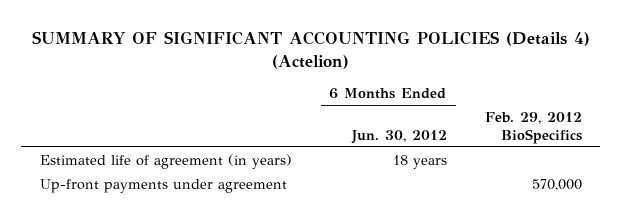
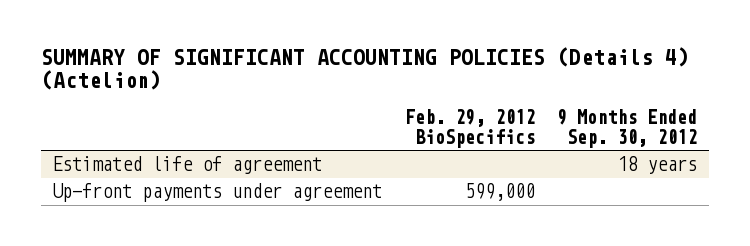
- | 6 Months Ended Jun. 30, 2012 | Feb. 29, 2012 BioSpecifics
+ | Feb. 29, 2012 BioSpecifics | 9 Months Ended Sep. 30, 2012
- Estimated life of agreement (in years) | 18 years |
- Up-front payments under agreement | | 570,000
+ Estimated life of agreement | | 18 years
+ Up-front payments under agreement | 599,000 |

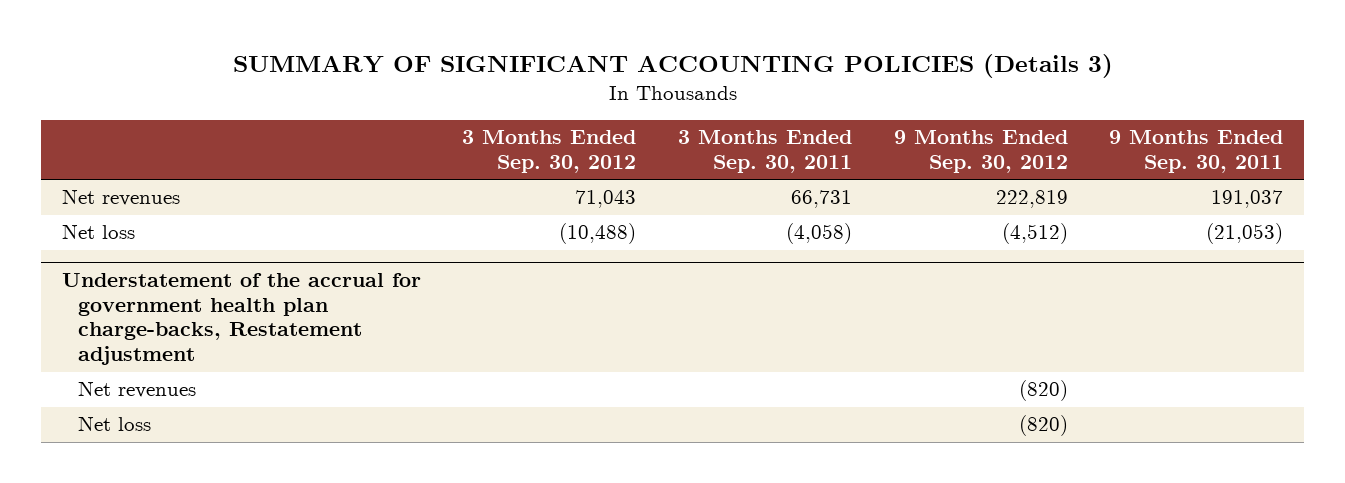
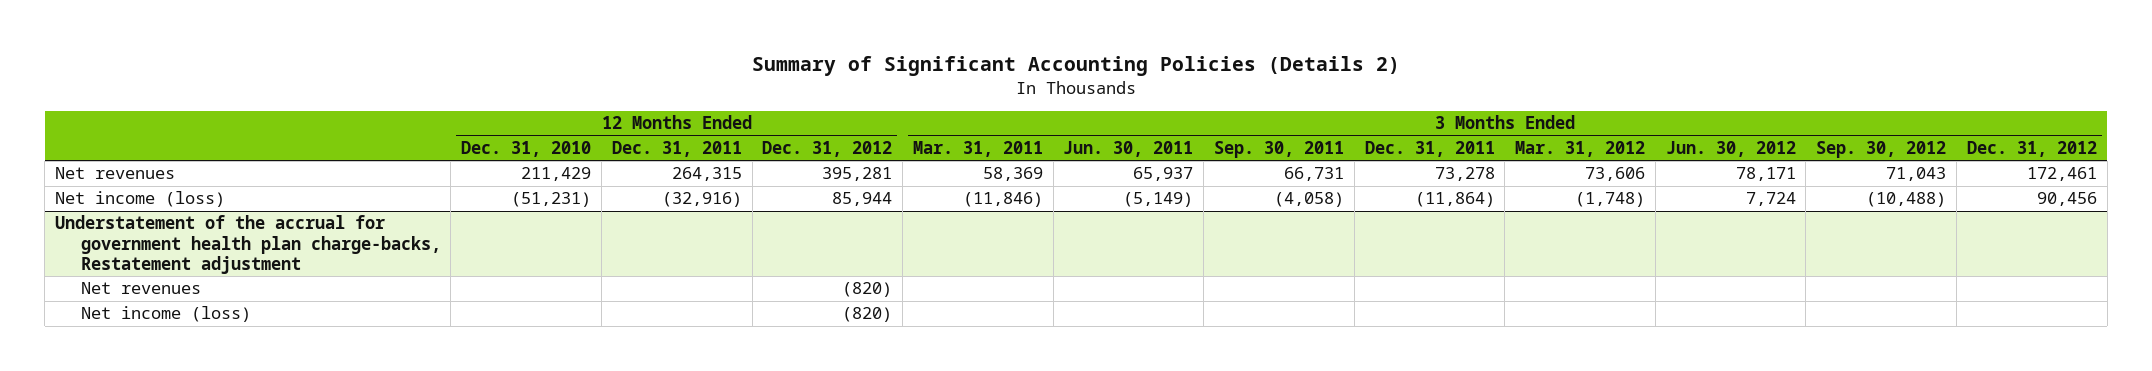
- SUMMARY OF SIGNIFICANT ACCOUNTING POLICIES (Details 3)
+ Summary of Significant Accounting Policies (Details 2)
- | 3 Months Ended Sep. 30, 2012 | 3 Months Ended Sep. 30, 2011 | 9 Months Ended Sep. 30, 2012 | 9 Months Ended Sep. 30, 2011
+ | 12 Months Ended Dec. 31, 2010 | 12 Months Ended Dec. 31, 2011 | 12 Months Ended Dec. 31, 2012 | 3 Months Ended Mar. 31, 2011 | 3 Months Ended Jun. 30, 2011 | 3 Months Ended Sep. 30, 2011 | 3 Months Ended Dec. 31, 2011 | 3 Months Ended Mar. 31, 2012 | 3 Months Ended Jun. 30, 2012 | 3 Months Ended Sep. 30, 2012 | 3 Months Ended Dec. 31, 2012
- Net loss | (10,488) | (4,058) | (4,512) | (21,053)
+ Net income (loss) | (51,231) | (32,916) | 85,944 | (11,846) | (5,149) | (4,058) | (11,864) | (1,748) | 7,724 | (10,488) | 90,456
@ Understatement of the accrual for government health plan charge-backs, Restatement adjustment
- Net loss | | | (820) |
+ Net income (loss) | | | (820) | | | | | | | |

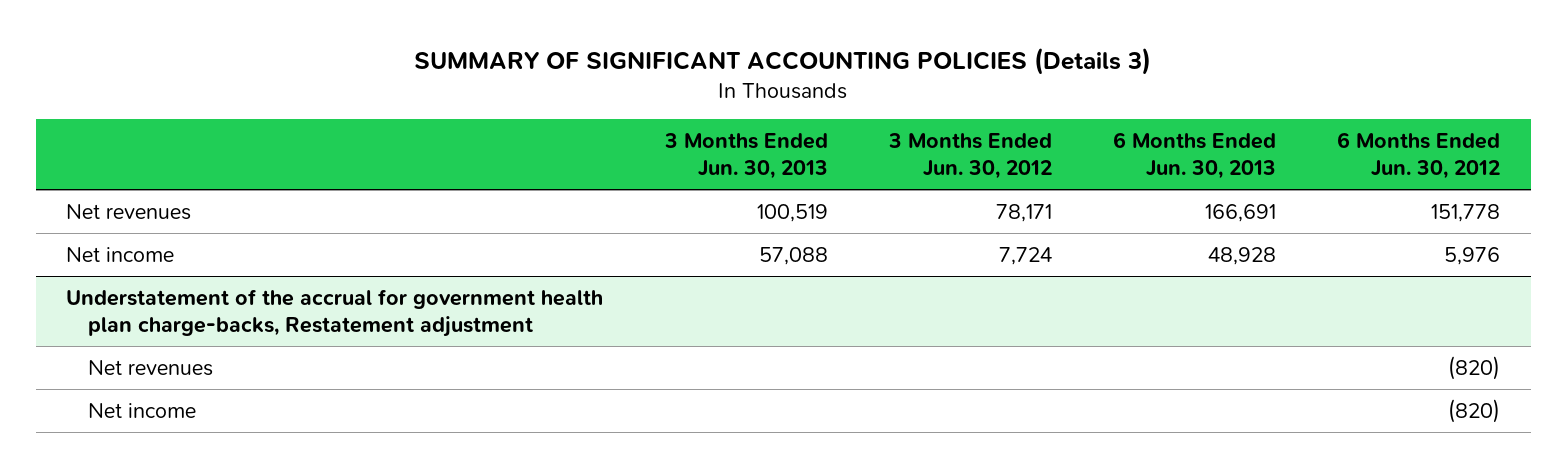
- Summary of Significant Accounting Policies (Details 2)
+ SUMMARY OF SIGNIFICANT ACCOUNTING POLICIES (Details 3)
- | 12 Months Ended Dec. 31, 2010 | 12 Months Ended Dec. 31, 2011 | 12 Months Ended Dec. 31, 2012 | 3 Months Ended Mar. 31, 2011 | 3 Months Ended Jun. 30, 2011 | 3 Months Ended Sep. 30, 2011 | 3 Months Ended Dec. 31, 2011 | 3 Months Ended Mar. 31, 2012 | 3 Months Ended Jun. 30, 2012 | 3 Months Ended Sep. 30, 2012 | 3 Months Ended Dec. 31, 2012
+ | 3 Months Ended Jun. 30, 2013 | 3 Months Ended Jun. 30, 2012 | 6 Months Ended Jun. 30, 2013 | 6 Months Ended Jun. 30, 2012
- Net income (loss) | (51,231) | (32,916) | 85,944 | (11,846) | (5,149) | (4,058) | (11,864) | (1,748) | 7,724 | (10,488) | 90,456
+ Net income | 57,088 | 7,724 | 48,928 | 5,976
@ Understatement of the accrual for government health plan charge-backs, Restatement adjustment
- Net income (loss) | | | (820) | | | | | | | |
+ Net income | | | | (820)

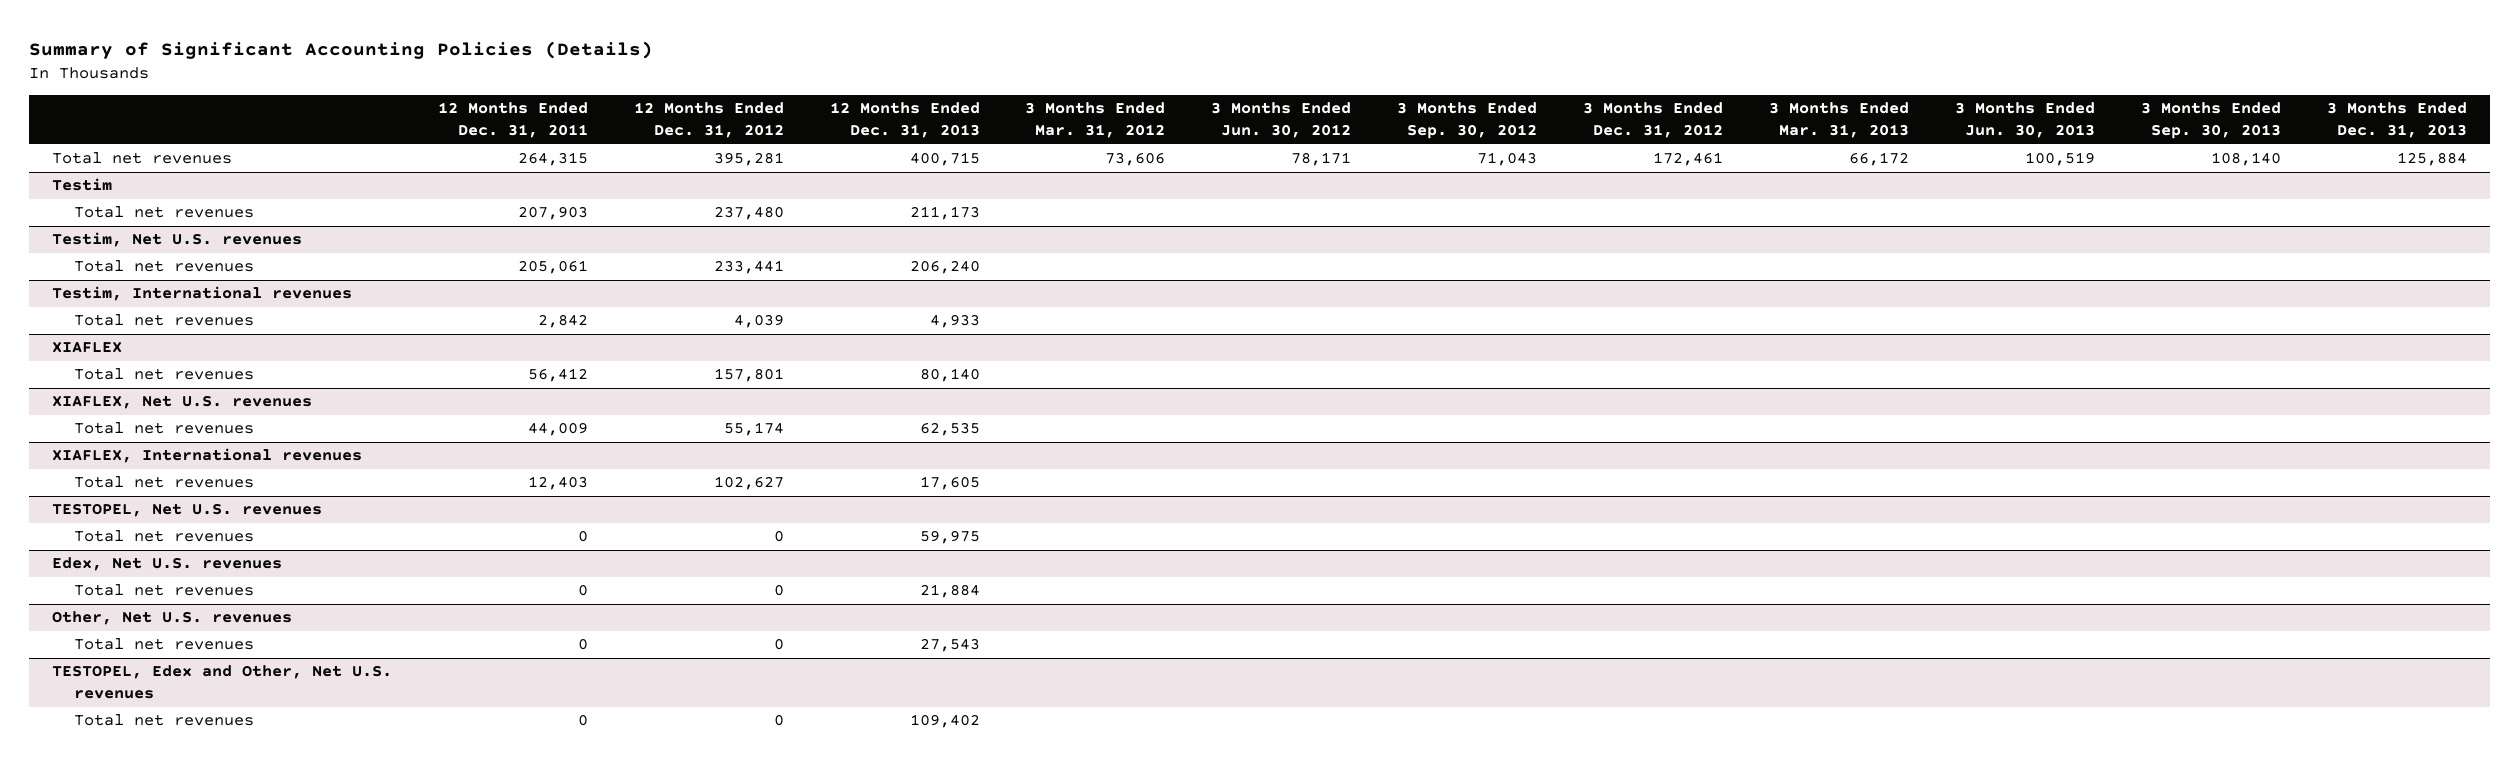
- SUMMARY OF SIGNIFICANT ACCOUNTING POLICIES (Details 3)
+ Summary of Significant Accounting Policies (Details)
- | 3 Months Ended Jun. 30, 2013 | 3 Months Ended Jun. 30, 2012 | 6 Months Ended Jun. 30, 2013 | 6 Months Ended Jun. 30, 2012
+ | 12 Months Ended Dec. 31, 2011 | 12 Months Ended Dec. 31, 2012 | 12 Months Ended Dec. 31, 2013 | 3 Months Ended Mar. 31, 2012 | 3 Months Ended Jun. 30, 2012 | 3 Months Ended Sep. 30, 2012 | 3 Months Ended Dec. 31, 2012 | 3 Months Ended Mar. 31, 2013 | 3 Months Ended Jun. 30, 2013 | 3 Months Ended Sep. 30, 2013 | 3 Months Ended Dec. 31, 2013
- Net revenues | 100,519 | 78,171 | 166,691 | 151,778
- Net income | 57,088 | 7,724 | 48,928 | 5,976
- Understatement of the accrual for government health plan charge-backs, Restatement adjustment
- Net revenues | | | | (820)
- Net income | | | | (820)
+ Total net revenues | 264,315 | 395,281 | 400,715 | 73,606 | 78,171 | 71,043 | 172,461 | 66,172 | 100,519 | 108,140 | 125,884
+ Testim
+ Total net revenues | 207,903 | 237,480 | 211,173 | | | | | | | |
+ Testim, Net U.S. revenues
+ Total net revenues | 205,061 | 233,441 | 206,240 | | | | | | | |
+ Testim, International revenues
+ Total net revenues | 2,842 | 4,039 | 4,933 | | | | | | | |
+ XIAFLEX
+ Total net revenues | 56,412 | 157,801 | 80,140 | | | | | | | |
+ XIAFLEX, Net U.S. revenues
+ Total net revenues | 44,009 | 55,174 | 62,535 | | | | | | | |
+ XIAFLEX, International revenues
+ Total net revenues | 12,403 | 102,627 | 17,605 | | | | | | | |
+ TESTOPEL, Net U.S. revenues
+ Total net revenues | 0 | 0 | 59,975 | | | | | | | |
+ Edex, Net U.S. revenues
+ Total net revenues | 0 | 0 | 21,884 | | | | | | | |
+ Other, Net U.S. revenues
+ Total net revenues | 0 | 0 | 27,543 | | | | | | | |
+ TESTOPEL, Edex and Other, Net U.S. revenues
+ Total net revenues | 0 | 0 | 109,402 | | | | | | | |

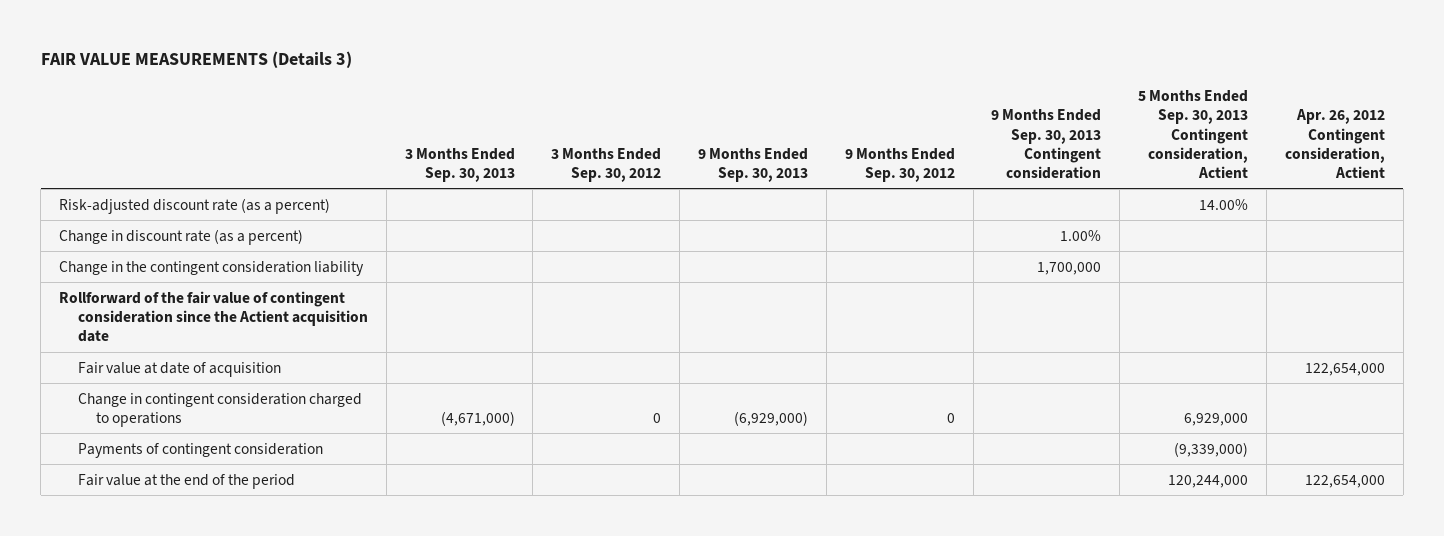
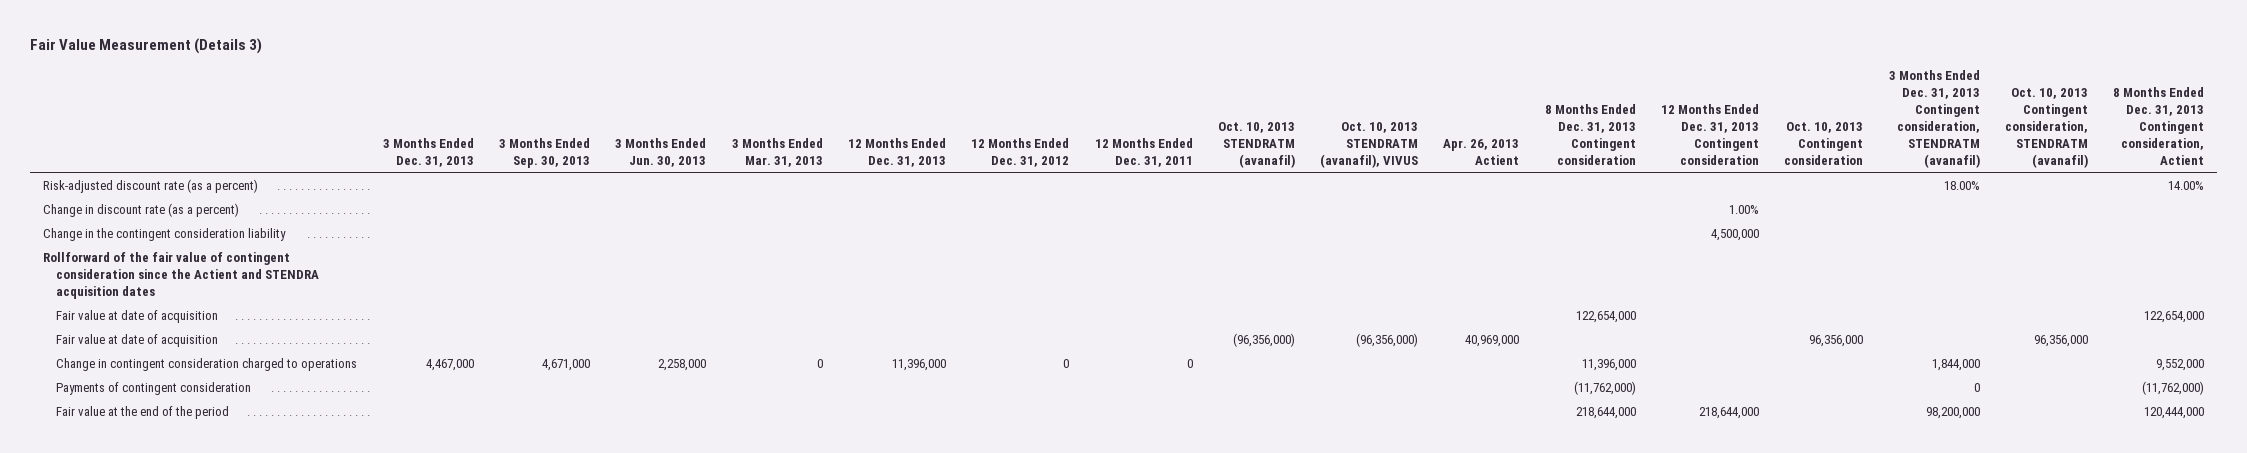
- FAIR VALUE MEASUREMENTS (Details 3)
+ Fair Value Measurement (Details 3)
- | 3 Months Ended Sep. 30, 2013 | 3 Months Ended Sep. 30, 2012 | 9 Months Ended Sep. 30, 2013 | 9 Months Ended Sep. 30, 2012 | 9 Months Ended Sep. 30, 2013 Contingent consideration | 5 Months Ended Sep. 30, 2013 Contingent consideration, Actient | Apr. 26, 2012 Contingent consideration, Actient
+ | 3 Months Ended Dec. 31, 2013 | 3 Months Ended Sep. 30, 2013 | 3 Months Ended Jun. 30, 2013 | 3 Months Ended Mar. 31, 2013 | 12 Months Ended Dec. 31, 2013 | 12 Months Ended Dec. 31, 2012 | 12 Months Ended Dec. 31, 2011 | Oct. 10, 2013 STENDRATM (avanafil) | Oct. 10, 2013 STENDRATM (avanafil), VIVUS | Apr. 26, 2013 Actient | 8 Months Ended Dec. 31, 2013 Contingent consideration | 12 Months Ended Dec. 31, 2013 Contingent consideration | Oct. 10, 2013 Contingent consideration | 3 Months Ended Dec. 31, 2013 Contingent consideration, STENDRATM (avanafil) | Oct. 10, 2013 Contingent consideration, STENDRATM (avanafil) | 8 Months Ended Dec. 31, 2013 Contingent consideration, Actient
- Rollforward of the fair value of contingent consideration since the Actient acquisition date
+ Rollforward of the fair value of contingent consideration since the Actient and STENDRA acquisition dates
- Change in contingent consideration charged to operations | (4,671,000) | 0 | (6,929,000) | 0 | | 6,929,000 |
+ Fair value at date of acquisition | | | | | | | | (96,356,000) | (96,356,000) | 40,969,000 | | | 96,356,000 | | 96,356,000 |
+ Change in contingent consideration charged to operations | 4,467,000 | 4,671,000 | 2,258,000 | 0 | 11,396,000 | 0 | 0 | | | | 11,396,000 | | | 1,844,000 | | 9,552,000

